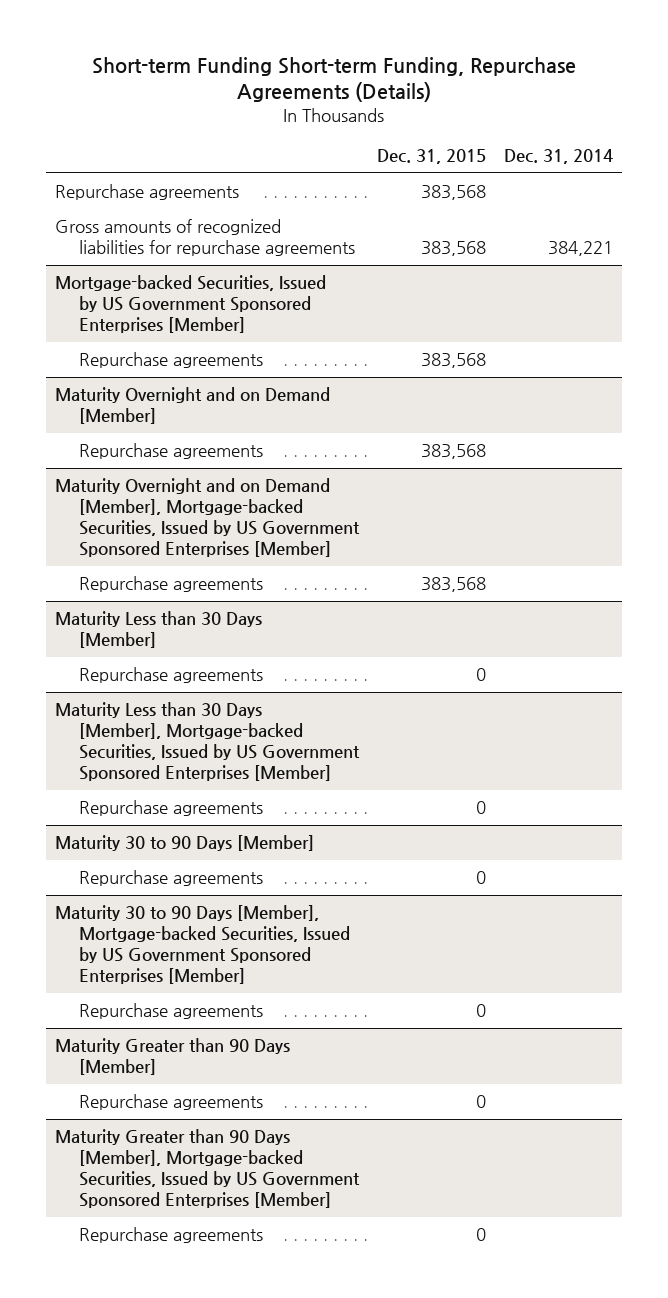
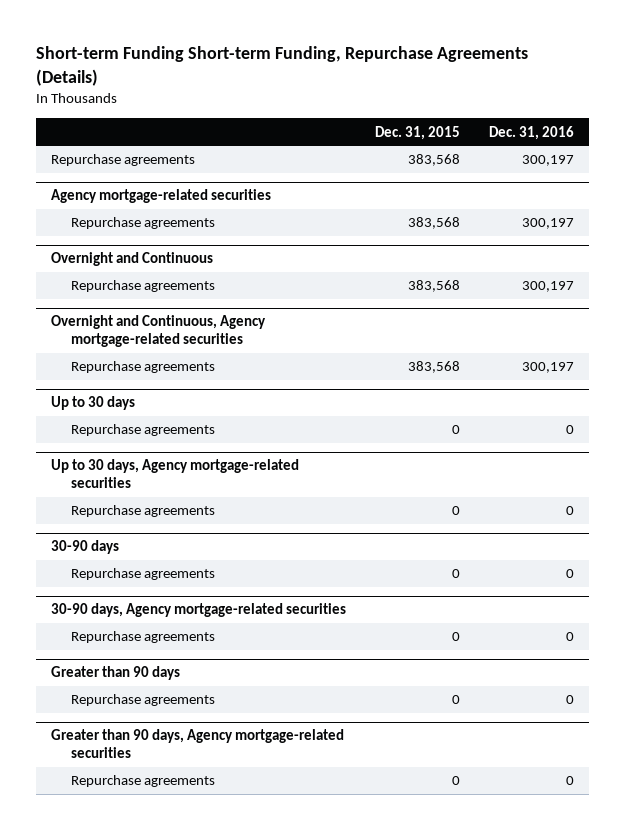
- | Dec. 31, 2015 | Dec. 31, 2014
+ | Dec. 31, 2015 | Dec. 31, 2016
- Gross amounts of recognized liabilities for repurchase agreements | 383,568 | 384,221
- Mortgage-backed Securities, Issued by US Government Sponsored Enterprises [Member]
+ Agency mortgage-related securities
- Maturity Overnight and on Demand [Member]
+ Overnight and Continuous
- Maturity Overnight and on Demand [Member], Mortgage-backed Securities, Issued by US Government Sponsored Enterprises [Member]
+ Overnight and Continuous, Agency mortgage-related securities
- Maturity Less than 30 Days [Member]
+ Up to 30 days
- Maturity Less than 30 Days [Member], Mortgage-backed Securities, Issued by US Government Sponsored Enterprises [Member]
+ Up to 30 days, Agency mortgage-related securities
- Maturity 30 to 90 Days [Member]
+ 30-90 days
- Maturity 30 to 90 Days [Member], Mortgage-backed Securities, Issued by US Government Sponsored Enterprises [Member]
+ 30-90 days, Agency mortgage-related securities
- Maturity Greater than 90 Days [Member]
+ Greater than 90 days
- Maturity Greater than 90 Days [Member], Mortgage-backed Securities, Issued by US Government Sponsored Enterprises [Member]
+ Greater than 90 days, Agency mortgage-related securities

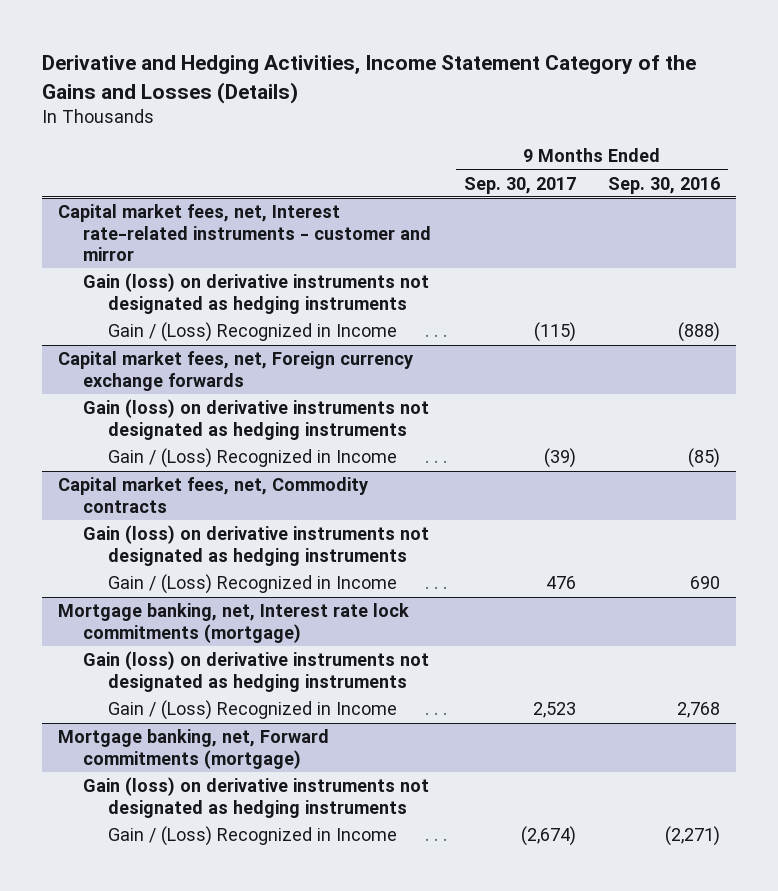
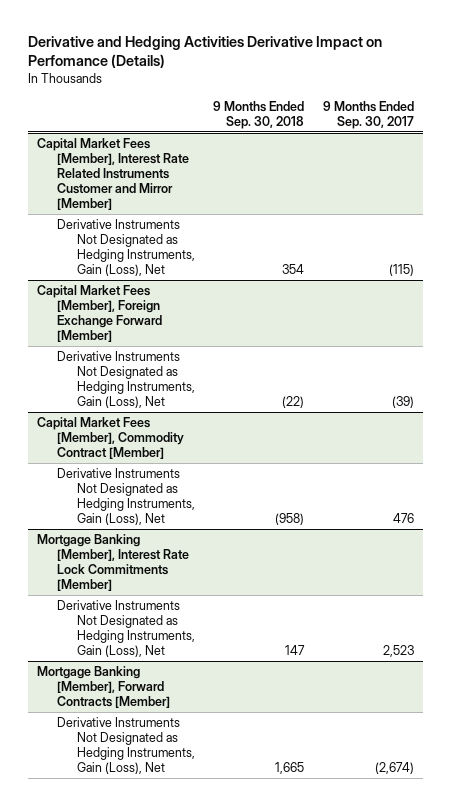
- Derivative and Hedging Activities, Income Statement Category of the Gains and Losses (Details)
+ Derivative and Hedging Activities Derivative Impact on Perfomance (Details)
- | 9 Months Ended Sep. 30, 2017 | 9 Months Ended Sep. 30, 2016
+ | 9 Months Ended Sep. 30, 2018 | 9 Months Ended Sep. 30, 2017
- Capital market fees, net, Interest rate-related instruments - customer and mirror
- Gain (loss) on derivative instruments not designated as hedging instruments
- Gain / (Loss) Recognized in Income | (115) | (888)
- Capital market fees, net, Foreign currency exchange forwards
- Gain (loss) on derivative instruments not designated as hedging instruments
- Gain / (Loss) Recognized in Income | (39) | (85)
- Capital market fees, net, Commodity contracts
- Gain (loss) on derivative instruments not designated as hedging instruments
- Gain / (Loss) Recognized in Income | 476 | 690
- Mortgage banking, net, Interest rate lock commitments (mortgage)
- Gain (loss) on derivative instruments not designated as hedging instruments
- Gain / (Loss) Recognized in Income | 2,523 | 2,768
- Mortgage banking, net, Forward commitments (mortgage)
- Gain (loss) on derivative instruments not designated as hedging instruments
- Gain / (Loss) Recognized in Income | (2,674) | (2,271)
+ Capital Market Fees [Member], Interest Rate Related Instruments Customer and Mirror [Member]
+ Derivative Instruments Not Designated as Hedging Instruments, Gain (Loss), Net | 354 | (115)
+ Capital Market Fees [Member], Foreign Exchange Forward [Member]
+ Derivative Instruments Not Designated as Hedging Instruments, Gain (Loss), Net | (22) | (39)
+ Capital Market Fees [Member], Commodity Contract [Member]
+ Derivative Instruments Not Designated as Hedging Instruments, Gain (Loss), Net | (958) | 476
+ Mortgage Banking [Member], Interest Rate Lock Commitments [Member]
+ Derivative Instruments Not Designated as Hedging Instruments, Gain (Loss), Net | 147 | 2,523
+ Mortgage Banking [Member], Forward Contracts [Member]
+ Derivative Instruments Not Designated as Hedging Instruments, Gain (Loss), Net | 1,665 | (2,674)

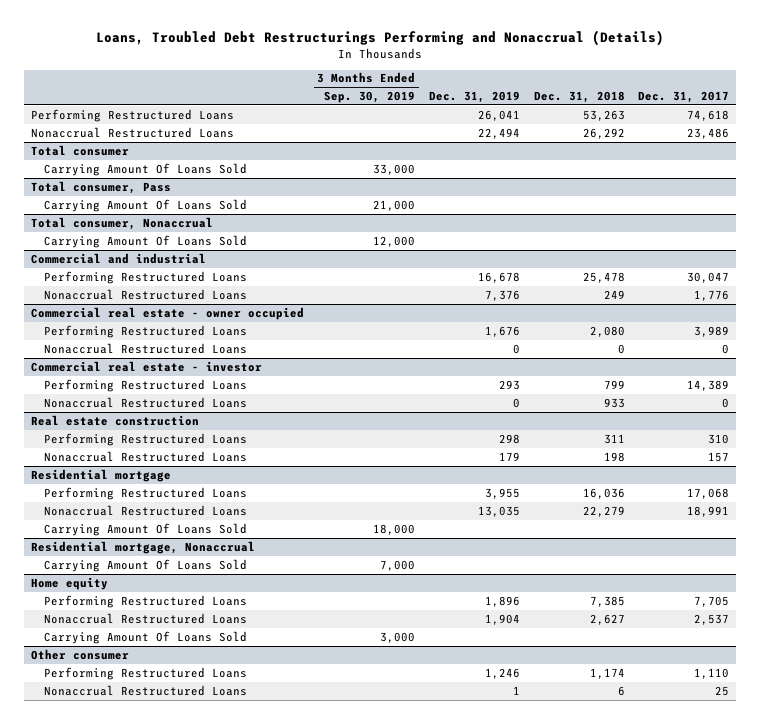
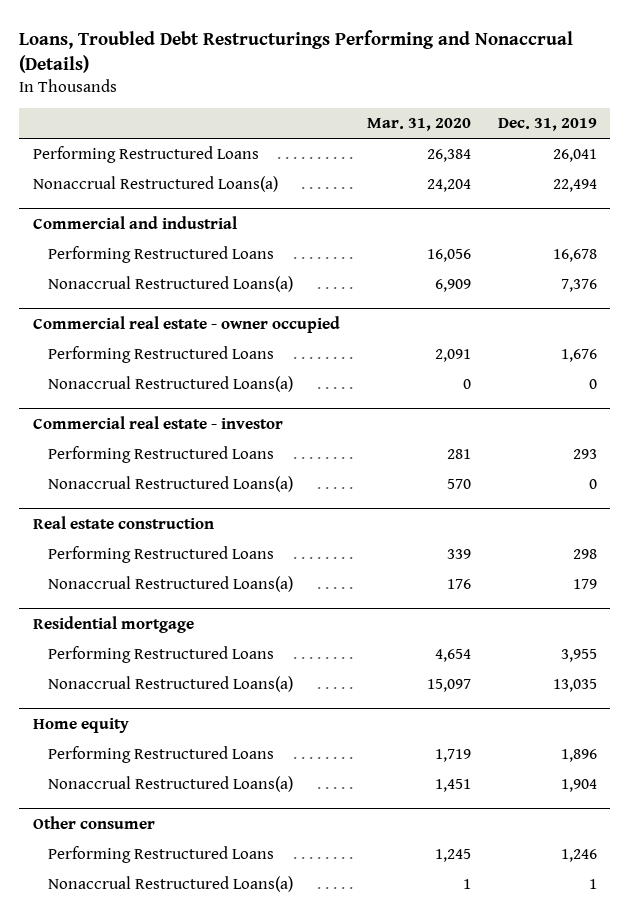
- | 3 Months Ended Sep. 30, 2019 | Dec. 31, 2019 | Dec. 31, 2018 | Dec. 31, 2017
+ | Mar. 31, 2020 | Dec. 31, 2019
- Nonaccrual Restructured Loans | | 22,494 | 26,292 | 23,486
- Total consumer
- Carrying Amount Of Loans Sold | 33,000 | | |
- Total consumer, Pass
- Carrying Amount Of Loans Sold | 21,000 | | |
- Total consumer, Nonaccrual
- Carrying Amount Of Loans Sold | 12,000 | | |
+ Nonaccrual Restructured Loans(a) | 24,204 | 22,494
@ Commercial and industrial
- Nonaccrual Restructured Loans | | 7,376 | 249 | 1,776
+ Nonaccrual Restructured Loans(a) | 6,909 | 7,376
@ Commercial real estate - owner occupied
- Nonaccrual Restructured Loans | | 0 | 0 | 0
+ Nonaccrual Restructured Loans(a) | 0 | 0
@ Commercial real estate - investor
- Nonaccrual Restructured Loans | | 0 | 933 | 0
+ Nonaccrual Restructured Loans(a) | 570 | 0
@ Real estate construction
- Nonaccrual Restructured Loans | | 179 | 198 | 157
+ Nonaccrual Restructured Loans(a) | 176 | 179
@ Residential mortgage
- Nonaccrual Restructured Loans | | 13,035 | 22,279 | 18,991
- Carrying Amount Of Loans Sold | 18,000 | | |
- Residential mortgage, Nonaccrual
- Carrying Amount Of Loans Sold | 7,000 | | |
@ Residential mortgage
+ Nonaccrual Restructured Loans(a) | 15,097 | 13,035
@ Home equity
- Nonaccrual Restructured Loans | | 1,904 | 2,627 | 2,537
- Carrying Amount Of Loans Sold | 3,000 | | |
+ Nonaccrual Restructured Loans(a) | 1,451 | 1,904
@ Other consumer
- Nonaccrual Restructured Loans | | 1 | 6 | 25
+ Nonaccrual Restructured Loans(a) | 1 | 1

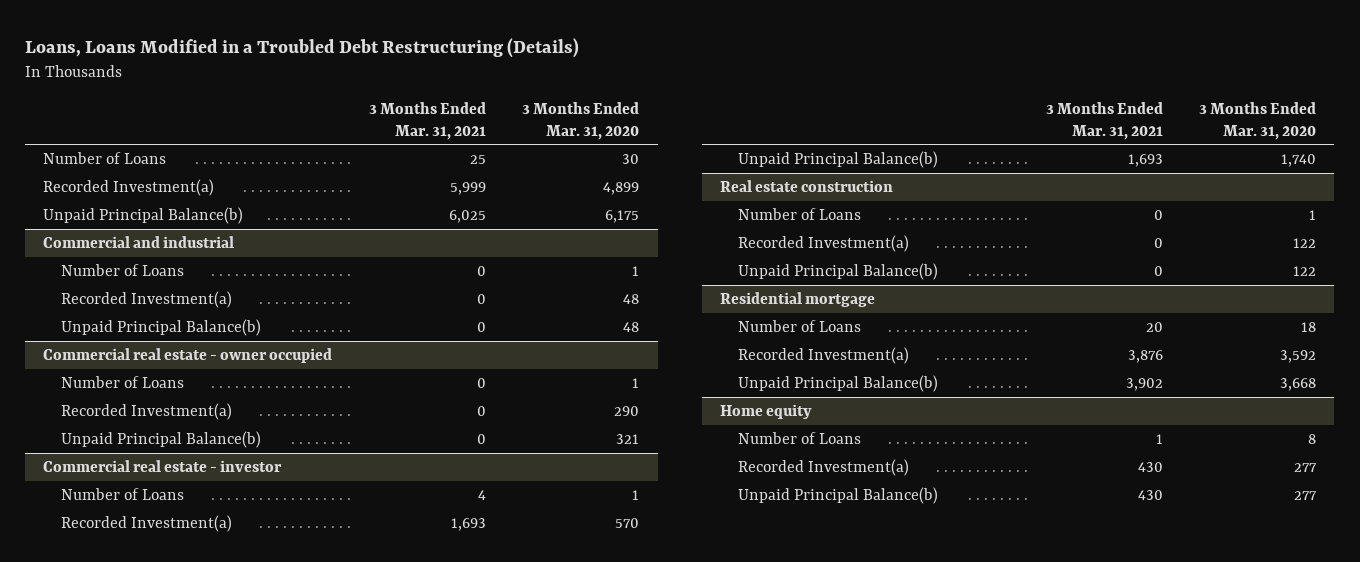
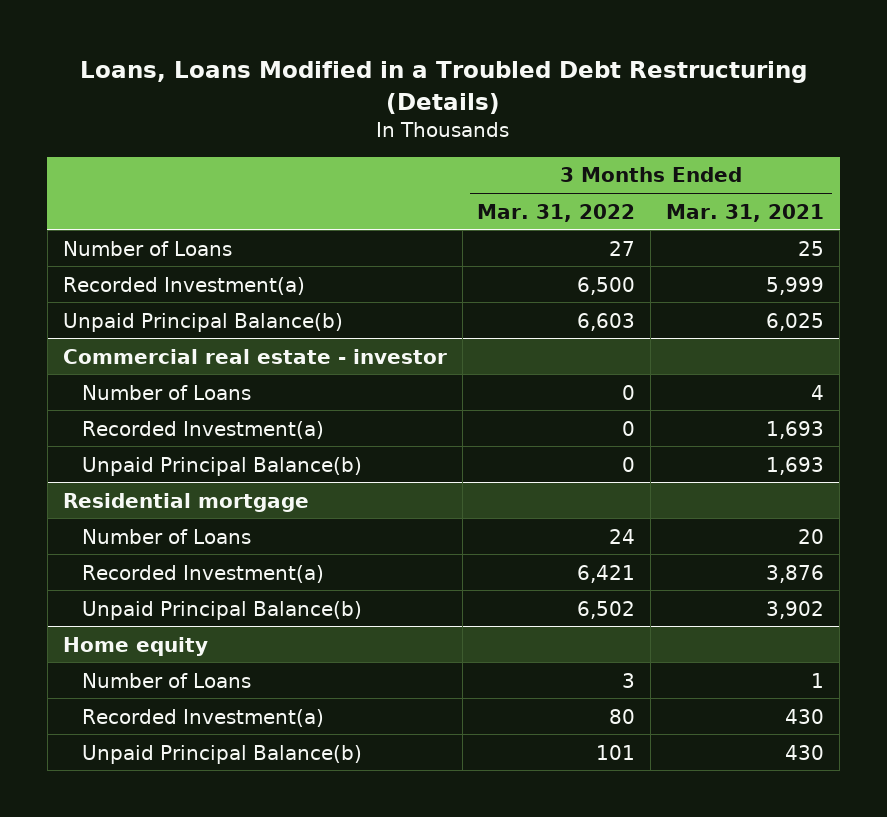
- | 3 Months Ended Mar. 31, 2021 | 3 Months Ended Mar. 31, 2020
+ | 3 Months Ended Mar. 31, 2022 | 3 Months Ended Mar. 31, 2021
- Commercial and industrial
- Number of Loans | 0 | 1
- Recorded Investment(a) | 0 | 48
- Unpaid Principal Balance(b) | 0 | 48
- Commercial real estate - owner occupied
- Number of Loans | 0 | 1
- Recorded Investment(a) | 0 | 290
- Unpaid Principal Balance(b) | 0 | 321
- Real estate construction
- Number of Loans | 0 | 1
- Recorded Investment(a) | 0 | 122
- Unpaid Principal Balance(b) | 0 | 122

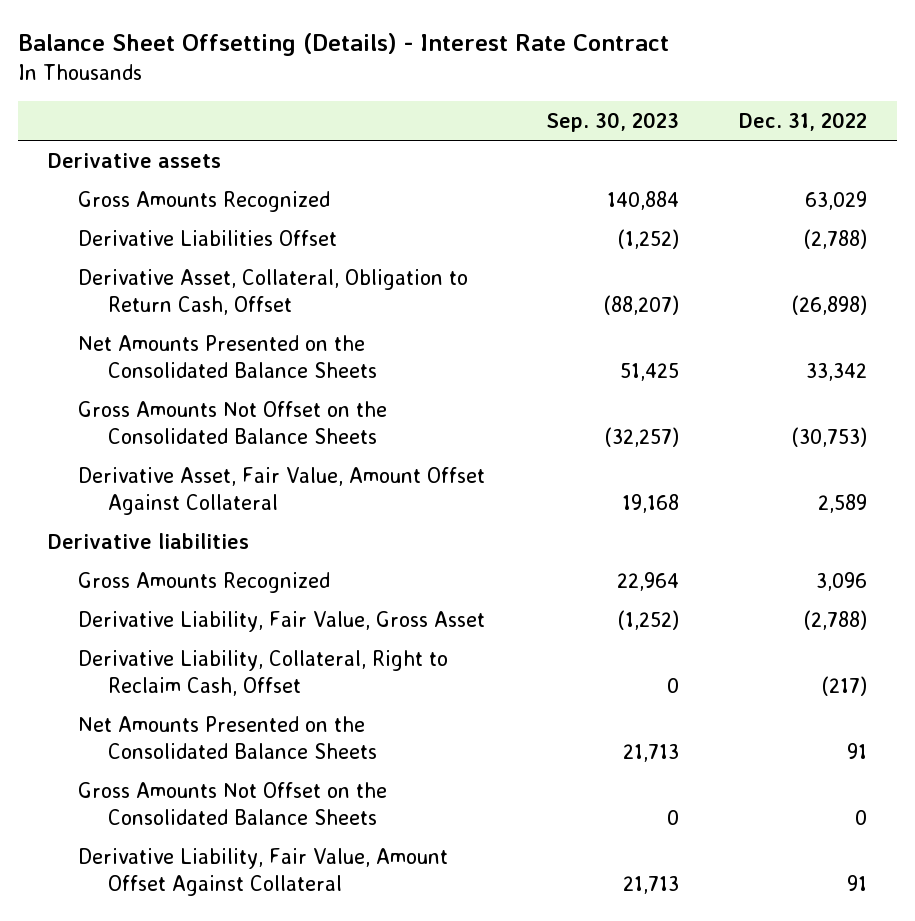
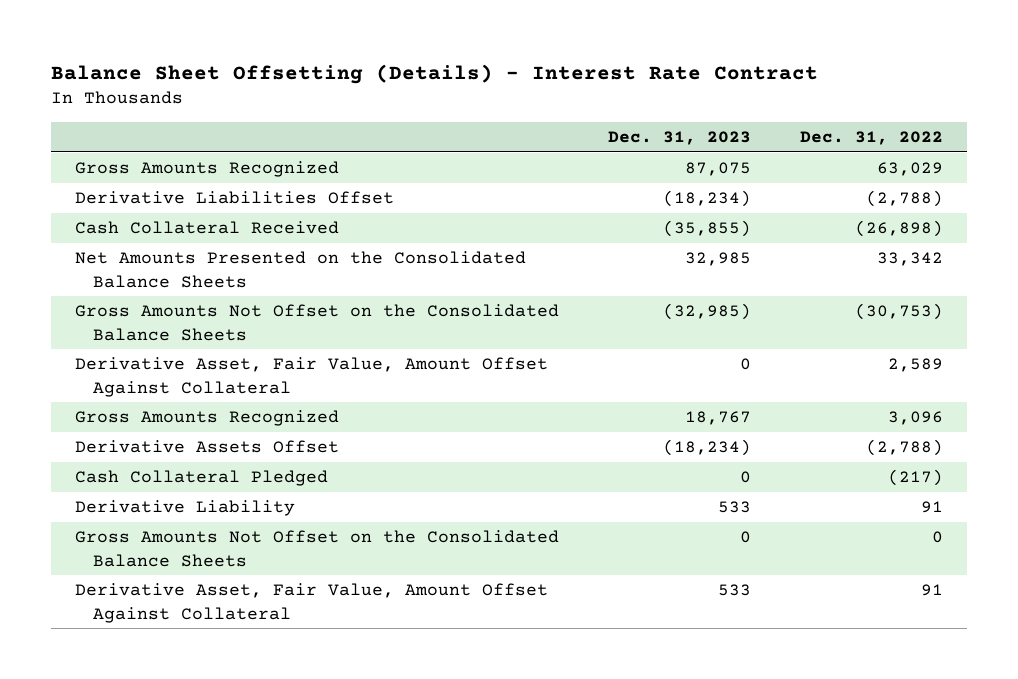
- | Sep. 30, 2023 | Dec. 31, 2022
+ | Dec. 31, 2023 | Dec. 31, 2022
- Derivative assets
- Derivative Asset, Collateral, Obligation to Return Cash, Offset | (88,207) | (26,898)
+ Cash Collateral Received | (35,855) | (26,898)
- Derivative liabilities
- Derivative Liability, Fair Value, Gross Asset | (1,252) | (2,788)
- Derivative Liability, Collateral, Right to Reclaim Cash, Offset | 0 | (217)
- Net Amounts Presented on the Consolidated Balance Sheets | 21,713 | 91
+ Derivative Assets Offset | (18,234) | (2,788)
+ Cash Collateral Pledged | 0 | (217)
+ Derivative Liability | 533 | 91
- Derivative Liability, Fair Value, Amount Offset Against Collateral | 21,713 | 91
+ Derivative Asset, Fair Value, Amount Offset Against Collateral | 533 | 91

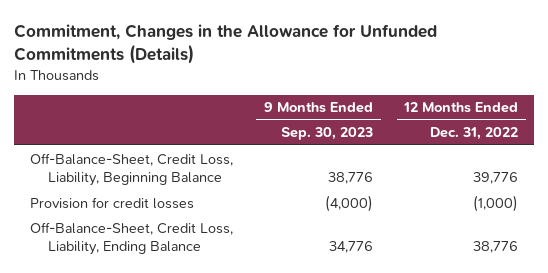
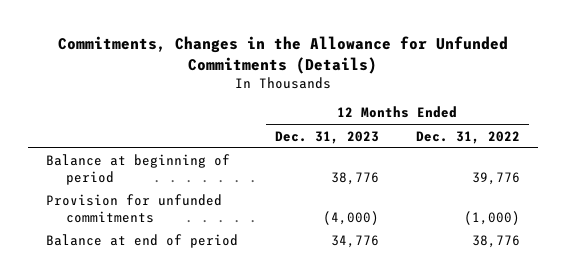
- Commitment, Changes in the Allowance for Unfunded Commitments (Details)
+ Commitments, Changes in the Allowance for Unfunded Commitments (Details)
- | 9 Months Ended Sep. 30, 2023 | 12 Months Ended Dec. 31, 2022
+ | 12 Months Ended Dec. 31, 2023 | 12 Months Ended Dec. 31, 2022
- Off-Balance-Sheet, Credit Loss, Liability, Beginning Balance | 38,776 | 39,776
- Provision for credit losses | (4,000) | (1,000)
- Off-Balance-Sheet, Credit Loss, Liability, Ending Balance | 34,776 | 38,776
+ Balance at beginning of period | 38,776 | 39,776
+ Provision for unfunded commitments | (4,000) | (1,000)
+ Balance at end of period | 34,776 | 38,776

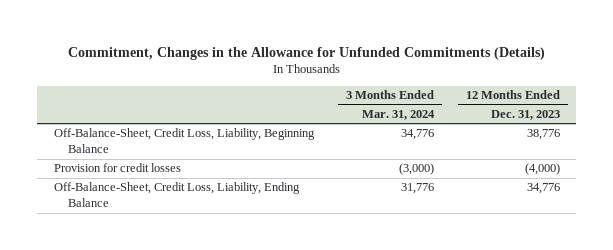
- Commitments, Changes in the Allowance for Unfunded Commitments (Details)
+ Commitment, Changes in the Allowance for Unfunded Commitments (Details)
- | 12 Months Ended Dec. 31, 2023 | 12 Months Ended Dec. 31, 2022
+ | 3 Months Ended Mar. 31, 2024 | 12 Months Ended Dec. 31, 2023
- Balance at beginning of period | 38,776 | 39,776
- Provision for unfunded commitments | (4,000) | (1,000)
- Balance at end of period | 34,776 | 38,776
+ Off-Balance-Sheet, Credit Loss, Liability, Beginning Balance | 34,776 | 38,776
+ Provision for credit losses | (3,000) | (4,000)
+ Off-Balance-Sheet, Credit Loss, Liability, Ending Balance | 31,776 | 34,776

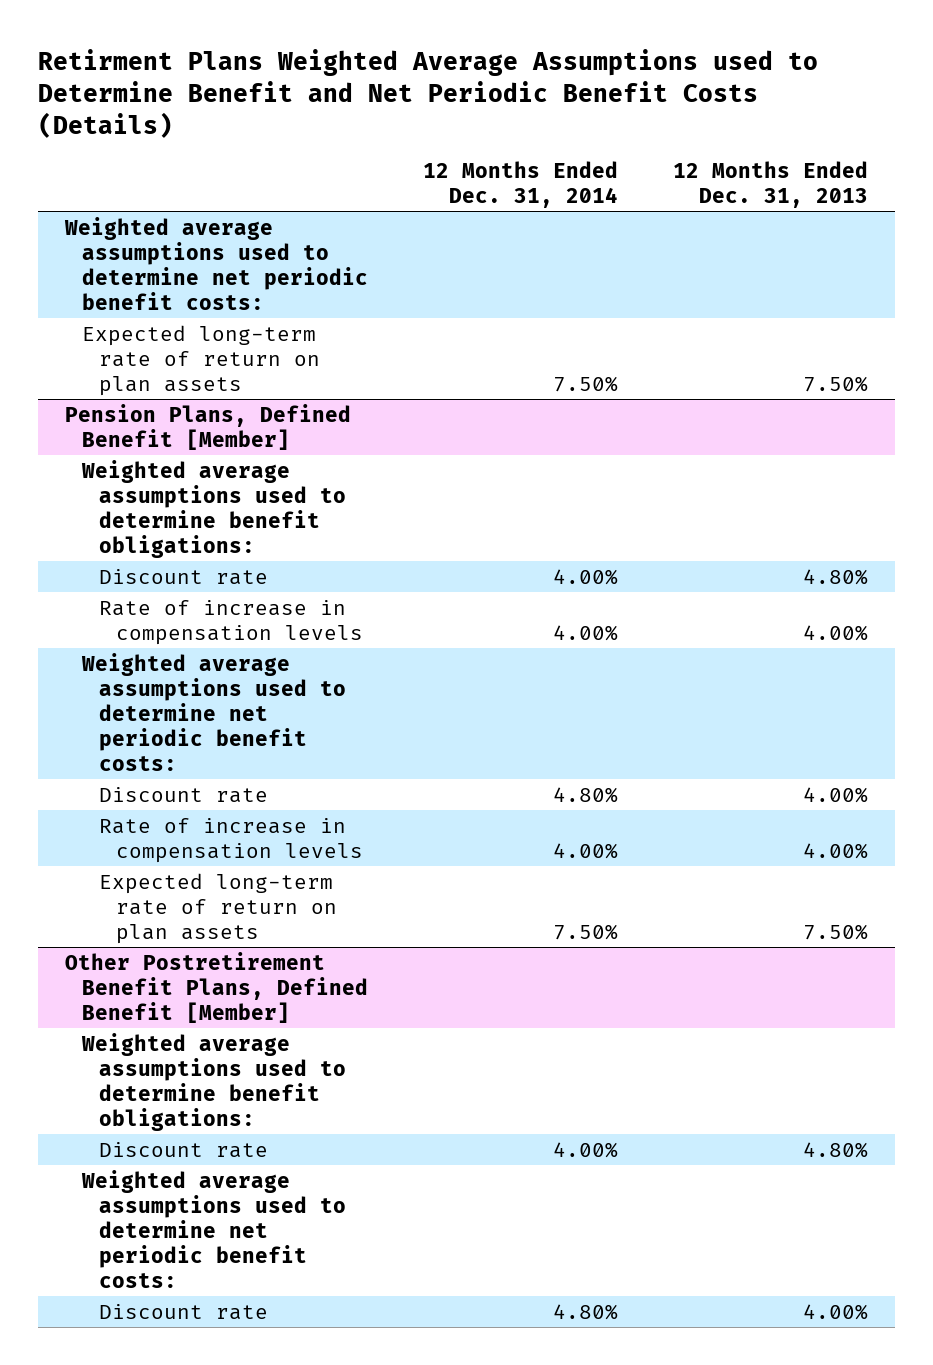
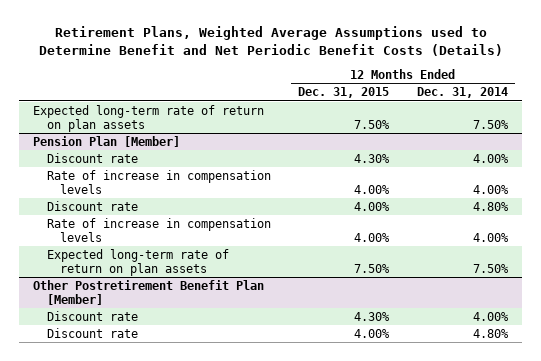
- Retirment Plans Weighted Average Assumptions used to Determine Benefit and Net Periodic Benefit Costs (Details)
+ Retirement Plans, Weighted Average Assumptions used to Determine Benefit and Net Periodic Benefit Costs (Details)
- | 12 Months Ended Dec. 31, 2014 | 12 Months Ended Dec. 31, 2013
+ | 12 Months Ended Dec. 31, 2015 | 12 Months Ended Dec. 31, 2014
- Weighted average assumptions used to determine net periodic benefit costs:
- Pension Plans, Defined Benefit [Member]
- Weighted average assumptions used to determine benefit obligations:
+ Pension Plan [Member]
- Weighted average assumptions used to determine net periodic benefit costs:
- Other Postretirement Benefit Plans, Defined Benefit [Member]
- Weighted average assumptions used to determine benefit obligations:
+ Other Postretirement Benefit Plan [Member]
- Weighted average assumptions used to determine net periodic benefit costs:

